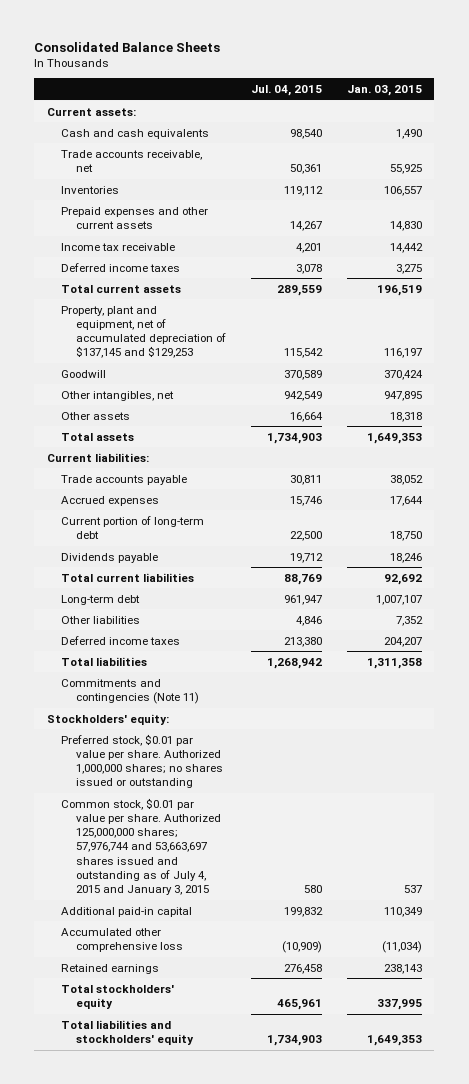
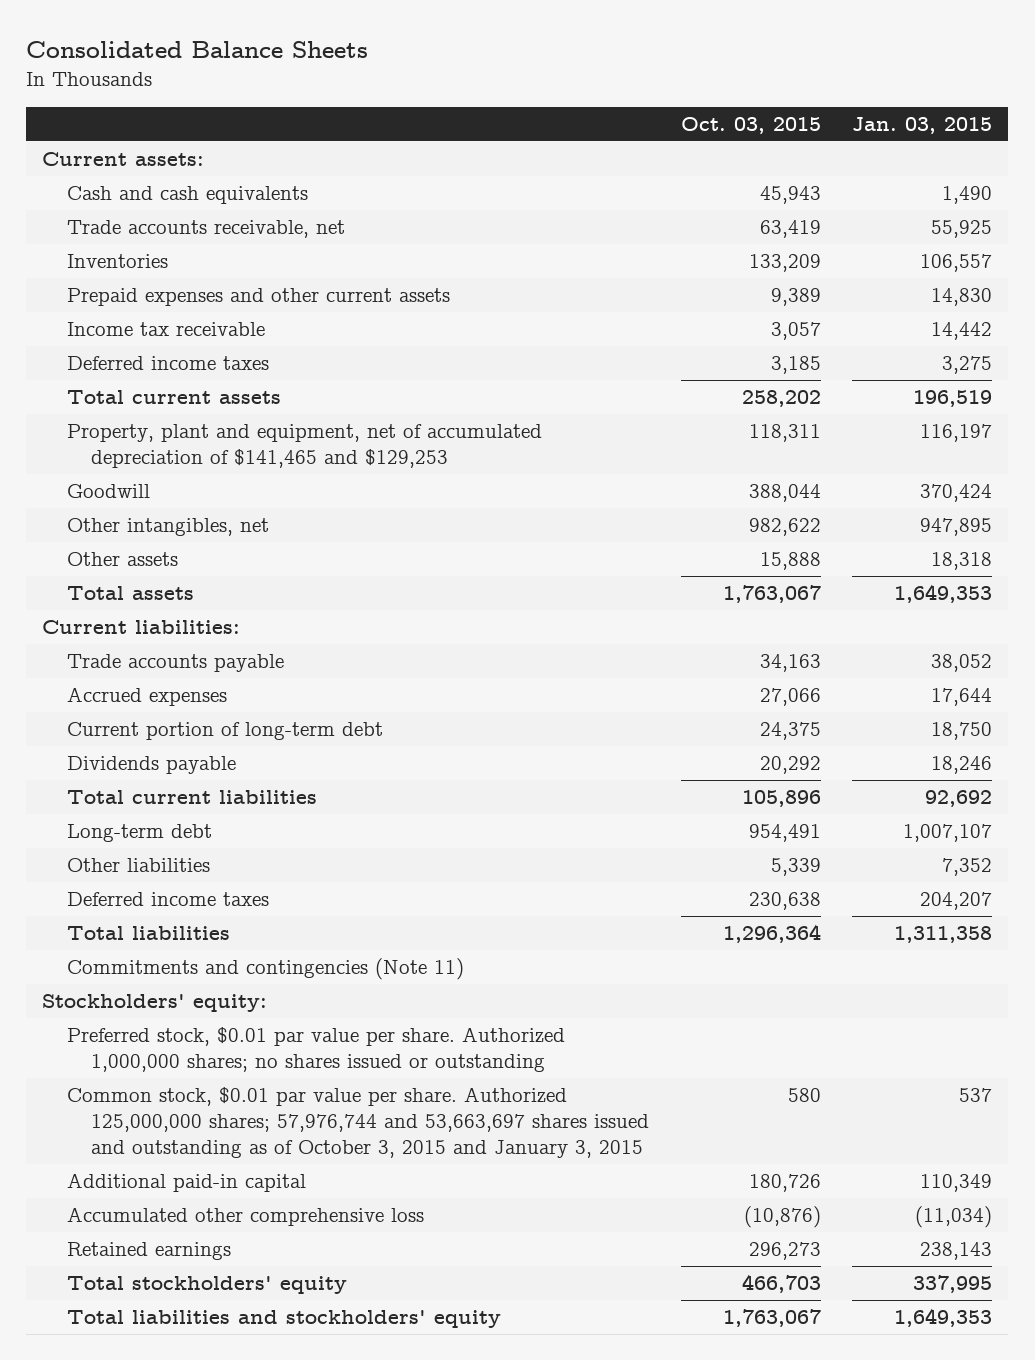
- | Jul. 04, 2015 | Jan. 03, 2015
+ | Oct. 03, 2015 | Jan. 03, 2015
- Property, plant and equipment, net of accumulated depreciation of $137,145 and $129,253 | 115,542 | 116,197
+ Property, plant and equipment, net of accumulated depreciation of $141,465 and $129,253 | 118,311 | 116,197
- Common stock, $0.01 par value per share. Authorized 125,000,000 shares; 57,976,744 and 53,663,697 shares issued and outstanding as of July 4, 2015 and January 3, 2015 | 580 | 537
+ Common stock, $0.01 par value per share. Authorized 125,000,000 shares; 57,976,744 and 53,663,697 shares issued and outstanding as of October 3, 2015 and January 3, 2015 | 580 | 537

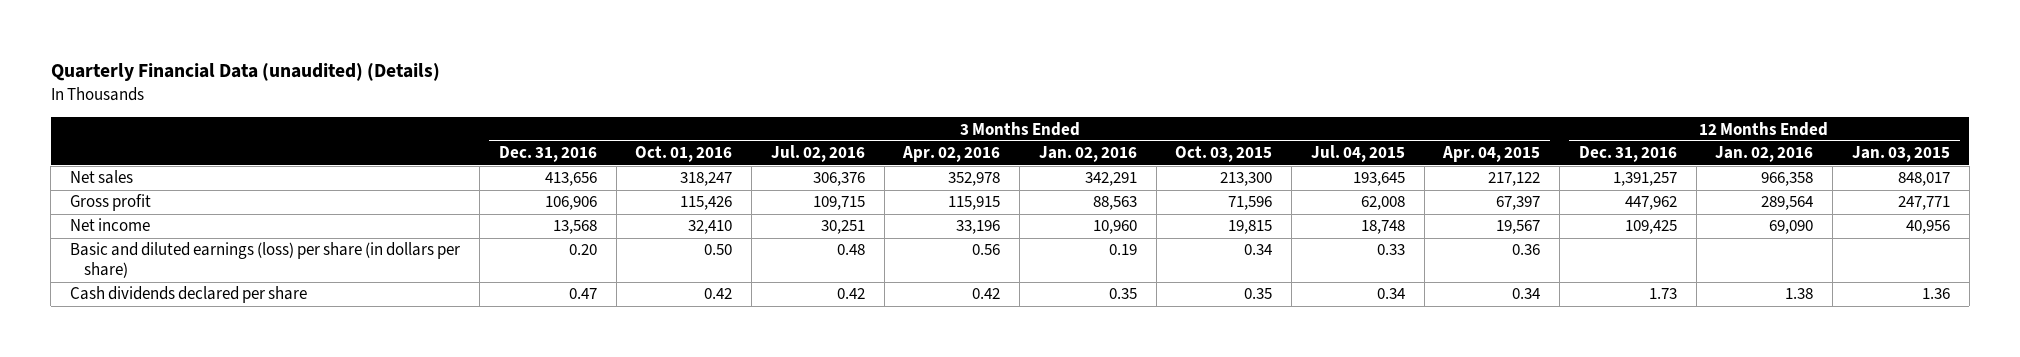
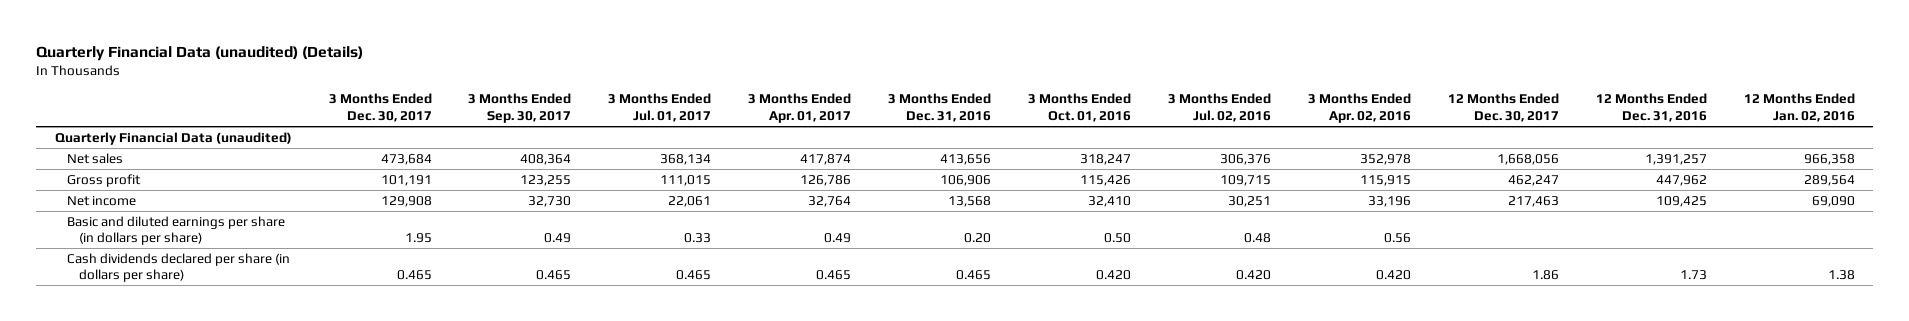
- | 3 Months Ended Dec. 31, 2016 | 3 Months Ended Oct. 01, 2016 | 3 Months Ended Jul. 02, 2016 | 3 Months Ended Apr. 02, 2016 | 3 Months Ended Jan. 02, 2016 | 3 Months Ended Oct. 03, 2015 | 3 Months Ended Jul. 04, 2015 | 3 Months Ended Apr. 04, 2015 | 12 Months Ended Dec. 31, 2016 | 12 Months Ended Jan. 02, 2016 | 12 Months Ended Jan. 03, 2015
+ | 3 Months Ended Dec. 30, 2017 | 3 Months Ended Sep. 30, 2017 | 3 Months Ended Jul. 01, 2017 | 3 Months Ended Apr. 01, 2017 | 3 Months Ended Dec. 31, 2016 | 3 Months Ended Oct. 01, 2016 | 3 Months Ended Jul. 02, 2016 | 3 Months Ended Apr. 02, 2016 | 12 Months Ended Dec. 30, 2017 | 12 Months Ended Dec. 31, 2016 | 12 Months Ended Jan. 02, 2016
+ Quarterly Financial Data (unaudited)
- Basic and diluted earnings (loss) per share (in dollars per share) | 0.20 | 0.50 | 0.48 | 0.56 | 0.19 | 0.34 | 0.33 | 0.36 | | |
- Cash dividends declared per share | 0.47 | 0.42 | 0.42 | 0.42 | 0.35 | 0.35 | 0.34 | 0.34 | 1.73 | 1.38 | 1.36
+ Basic and diluted earnings per share (in dollars per share) | 1.95 | 0.49 | 0.33 | 0.49 | 0.20 | 0.50 | 0.48 | 0.56 | | |
+ Cash dividends declared per share (in dollars per share) | 0.465 | 0.465 | 0.465 | 0.465 | 0.465 | 0.420 | 0.420 | 0.420 | 1.86 | 1.73 | 1.38

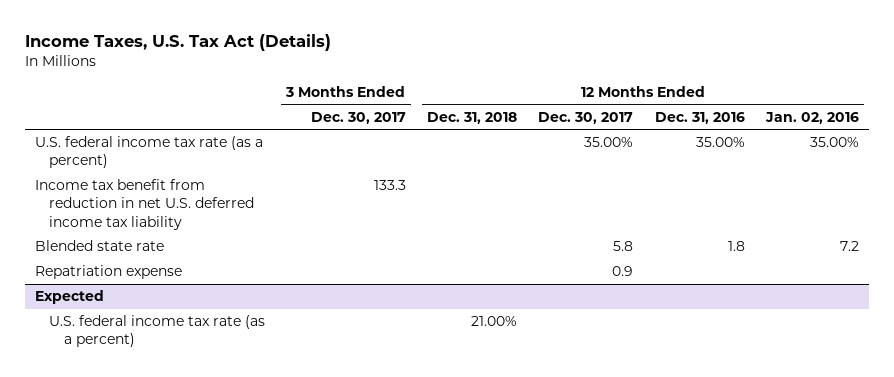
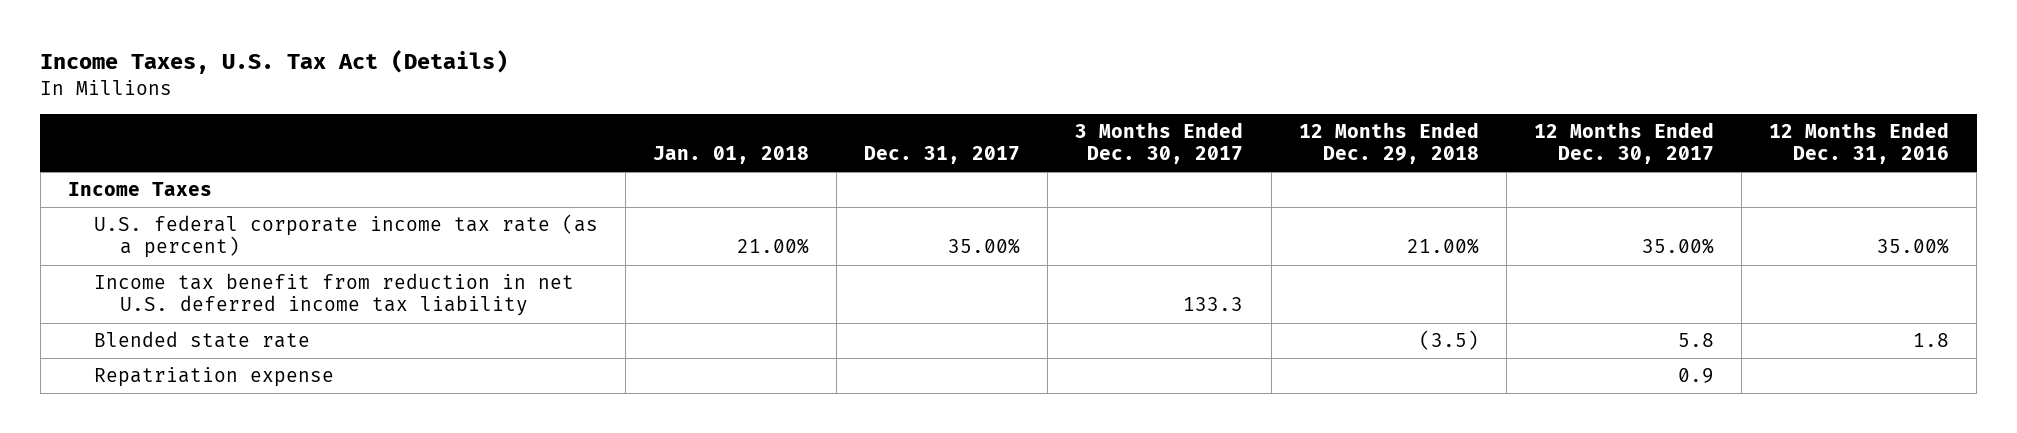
- | 3 Months Ended Dec. 30, 2017 | 12 Months Ended Dec. 31, 2018 | 12 Months Ended Dec. 30, 2017 | 12 Months Ended Dec. 31, 2016 | 12 Months Ended Jan. 02, 2016
+ | Jan. 01, 2018 | Dec. 31, 2017 | 3 Months Ended Dec. 30, 2017 | 12 Months Ended Dec. 29, 2018 | 12 Months Ended Dec. 30, 2017 | 12 Months Ended Dec. 31, 2016
- U.S. federal income tax rate (as a percent) | | | 35.00% | 35.00% | 35.00%
+ Income Taxes
+ U.S. federal corporate income tax rate (as a percent) | 21.00% | 35.00% | | 21.00% | 35.00% | 35.00%
- Expected
- U.S. federal income tax rate (as a percent) | | 21.00% | | |

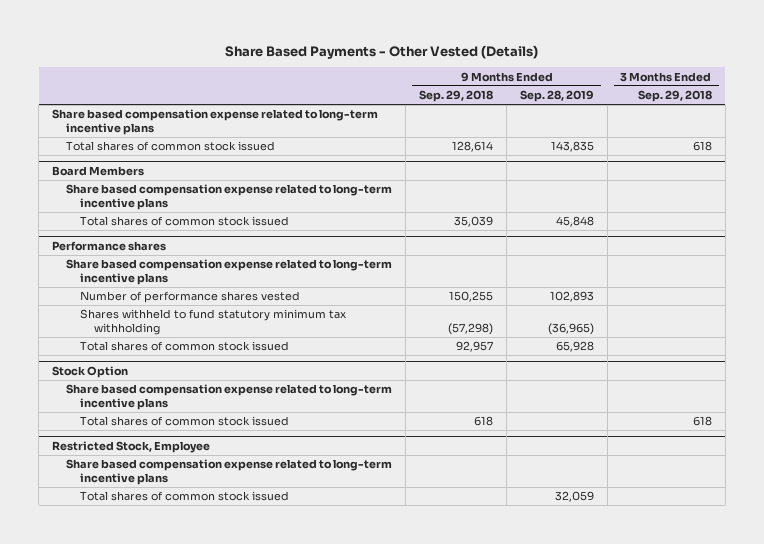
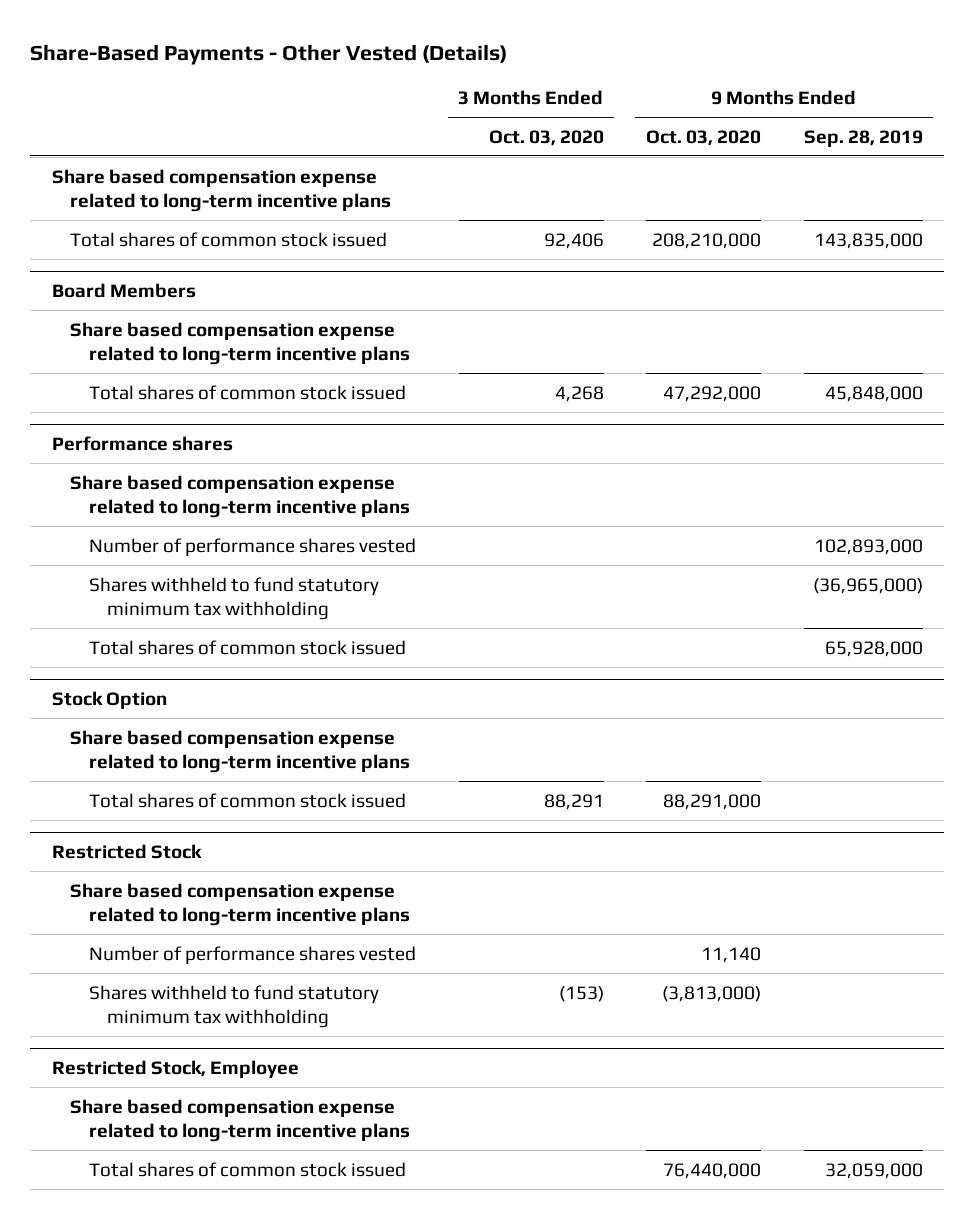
- Share Based Payments - Other Vested (Details)
+ Share-Based Payments - Other Vested (Details)
- | 9 Months Ended Sep. 29, 2018 | 9 Months Ended Sep. 28, 2019 | 3 Months Ended Sep. 29, 2018
+ | 3 Months Ended Oct. 03, 2020 | 9 Months Ended Oct. 03, 2020 | 9 Months Ended Sep. 28, 2019
- Total shares of common stock issued | 128,614 | 143,835 | 618
+ Total shares of common stock issued | 92,406 | 208,210,000 | 143,835,000
@ Board Members
- Total shares of common stock issued | 35,039 | 45,848 |
+ Total shares of common stock issued | 4,268 | 47,292,000 | 45,848,000
@ Performance shares
- Number of performance shares vested | 150,255 | 102,893 |
- Shares withheld to fund statutory minimum tax withholding | (57,298) | (36,965) |
- Total shares of common stock issued | 92,957 | 65,928 |
+ Number of performance shares vested | | | 102,893,000
+ Shares withheld to fund statutory minimum tax withholding | | | (36,965,000)
+ Total shares of common stock issued | | | 65,928,000
+ Restricted Stock
+ Share based compensation expense related to long-term incentive plans
+ Number of performance shares vested | | 11,140 |
+ Shares withheld to fund statutory minimum tax withholding | (153) | (3,813,000) |
@ Restricted Stock, Employee
- Total shares of common stock issued | | 32,059 |
+ Total shares of common stock issued | | 76,440,000 | 32,059,000

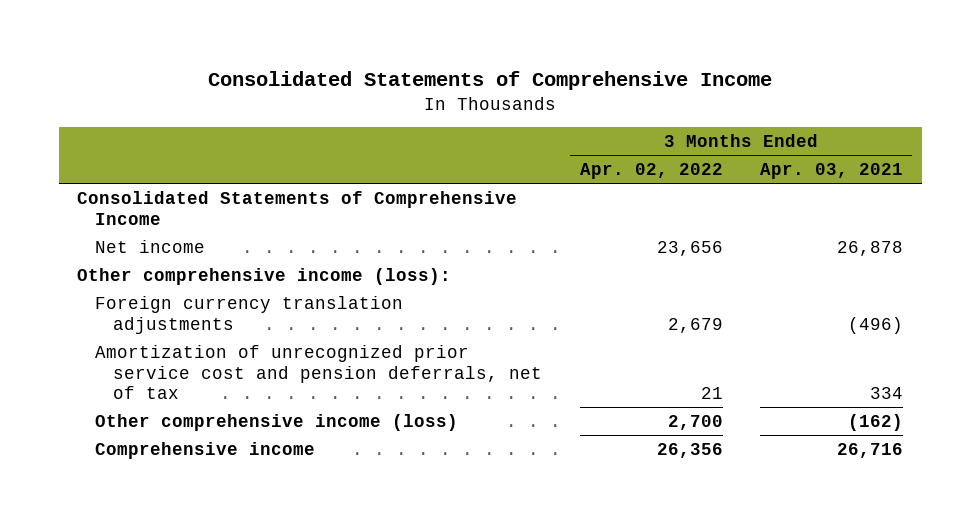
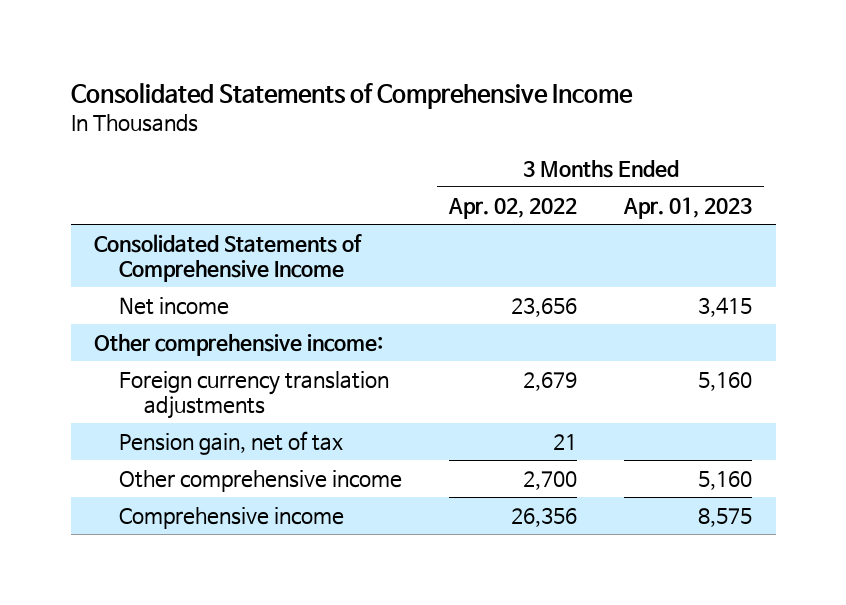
- | 3 Months Ended Apr. 02, 2022 | 3 Months Ended Apr. 03, 2021
+ | 3 Months Ended Apr. 02, 2022 | 3 Months Ended Apr. 01, 2023
- Other comprehensive income (loss):
+ Other comprehensive income:
- Amortization of unrecognized prior service cost and pension deferrals, net of tax | 21 | 334
- Other comprehensive income (loss) | 2,700 | (162)
+ Pension gain, net of tax | 21 |
+ Other comprehensive income | 2,700 | 5,160

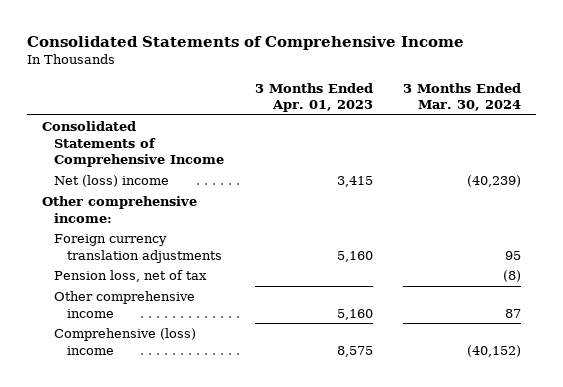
- | 3 Months Ended Apr. 02, 2022 | 3 Months Ended Apr. 01, 2023
+ | 3 Months Ended Apr. 01, 2023 | 3 Months Ended Mar. 30, 2024
- Net income | 23,656 | 3,415
+ Net (loss) income | 3,415 | (40,239)
- Pension gain, net of tax | 21 |
+ Pension loss, net of tax | | (8)
- Comprehensive income | 26,356 | 8,575
+ Comprehensive (loss) income | 8,575 | (40,152)

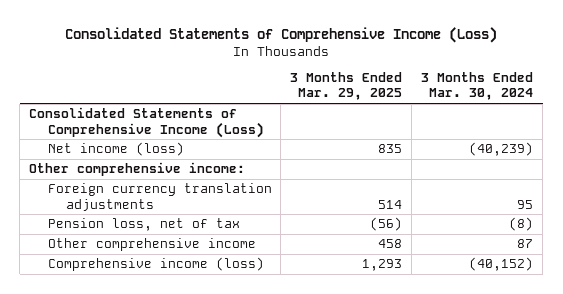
- Consolidated Statements of Comprehensive Income
+ Consolidated Statements of Comprehensive Income (Loss)
- | 3 Months Ended Apr. 01, 2023 | 3 Months Ended Mar. 30, 2024
+ | 3 Months Ended Mar. 29, 2025 | 3 Months Ended Mar. 30, 2024
- Consolidated Statements of Comprehensive Income
- Net (loss) income | 3,415 | (40,239)
+ Consolidated Statements of Comprehensive Income (Loss)
+ Net income (loss) | 835 | (40,239)
- Comprehensive (loss) income | 8,575 | (40,152)
+ Comprehensive income (loss) | 1,293 | (40,152)

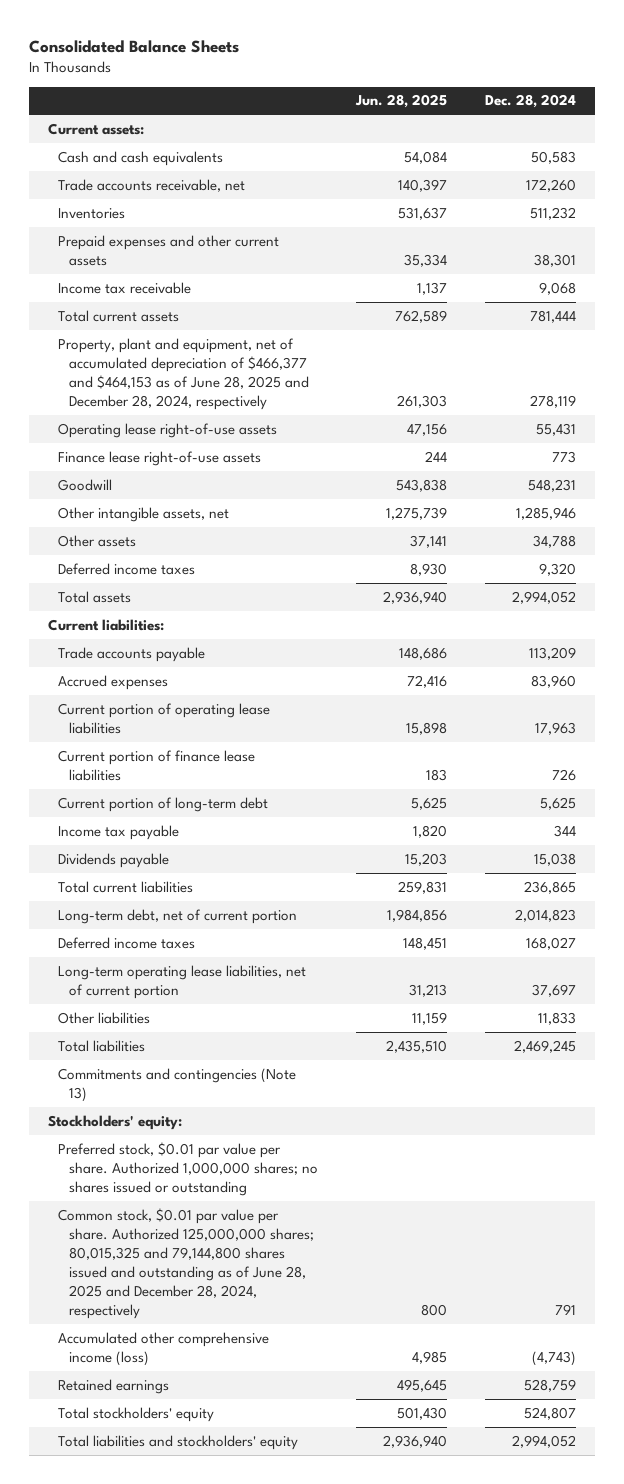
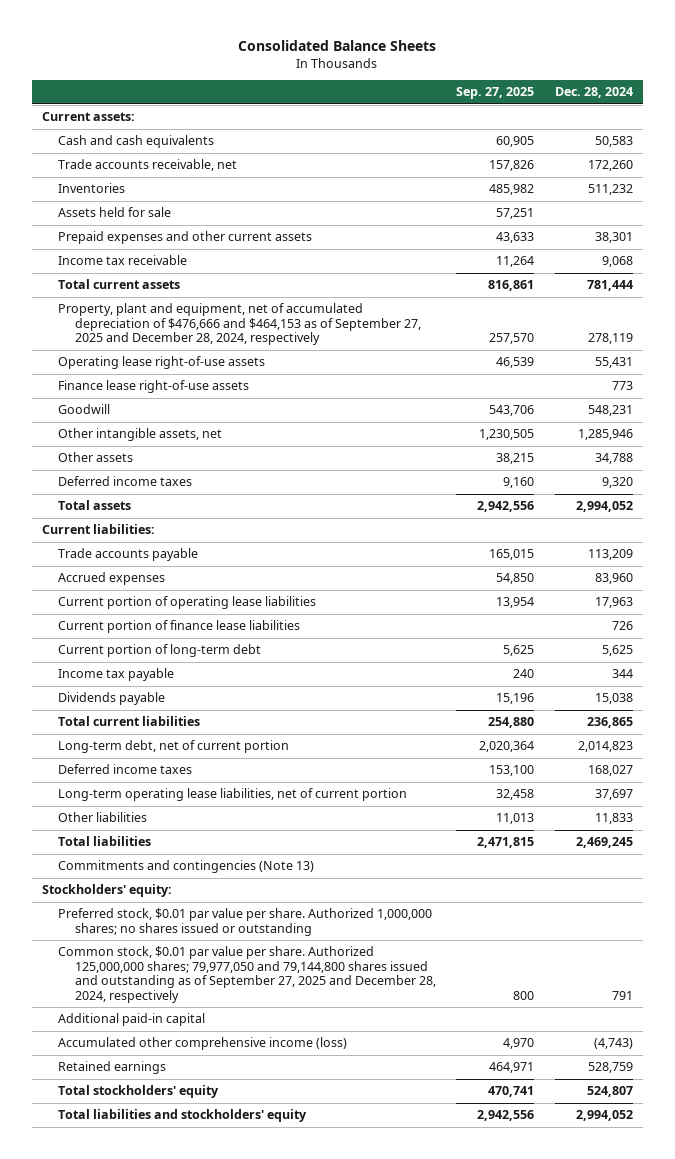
- | Jun. 28, 2025 | Dec. 28, 2024
+ | Sep. 27, 2025 | Dec. 28, 2024
+ Assets held for sale | 57,251 |
- Property, plant and equipment, net of accumulated depreciation of $466,377 and $464,153 as of June 28, 2025 and December 28, 2024, respectively | 261,303 | 278,119
+ Property, plant and equipment, net of accumulated depreciation of $476,666 and $464,153 as of September 27, 2025 and December 28, 2024, respectively | 257,570 | 278,119
- Common stock, $0.01 par value per share. Authorized 125,000,000 shares; 80,015,325 and 79,144,800 shares issued and outstanding as of June 28, 2025 and December 28, 2024, respectively | 800 | 791
+ Common stock, $0.01 par value per share. Authorized 125,000,000 shares; 79,977,050 and 79,144,800 shares issued and outstanding as of September 27, 2025 and December 28, 2024, respectively | 800 | 791
+ Additional paid-in capital

